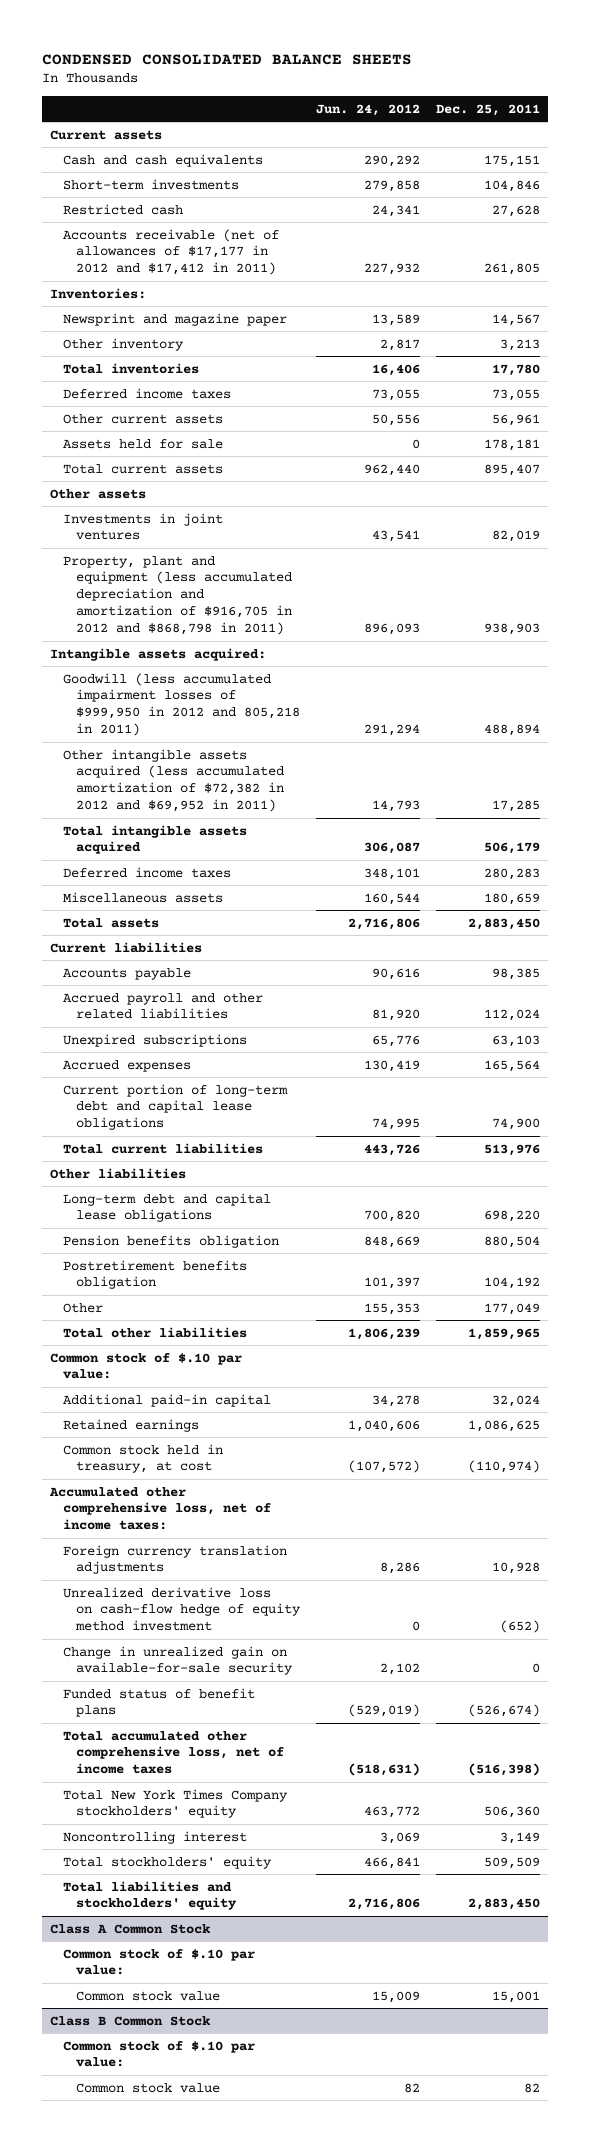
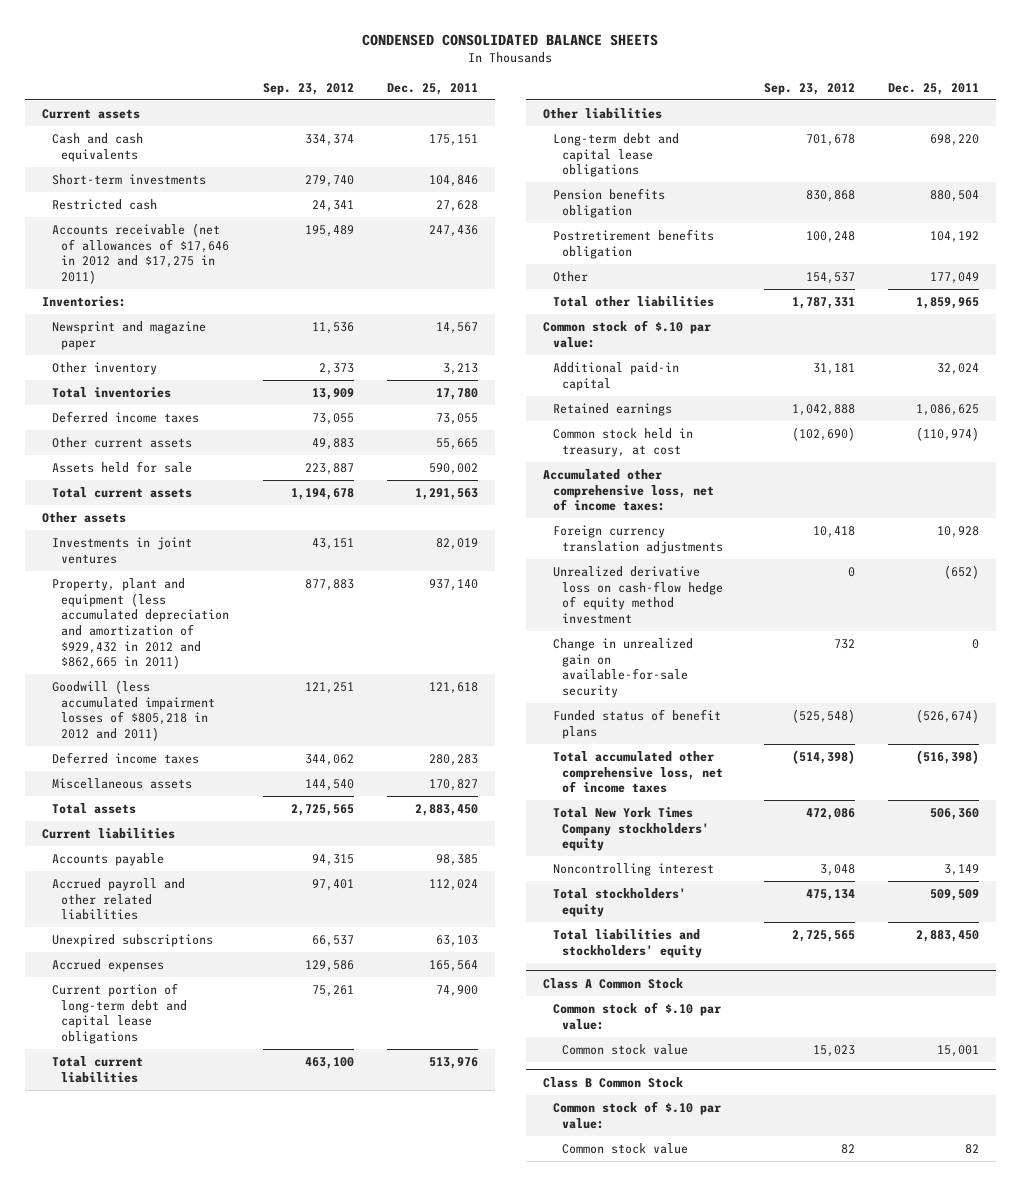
- | Jun. 24, 2012 | Dec. 25, 2011
+ | Sep. 23, 2012 | Dec. 25, 2011
- Accounts receivable (net of allowances of $17,177 in 2012 and $17,412 in 2011) | 227,932 | 261,805
+ Accounts receivable (net of allowances of $17,646 in 2012 and $17,275 in 2011) | 195,489 | 247,436
- Other current assets | 50,556 | 56,961
- Assets held for sale | 0 | 178,181
- Total current assets | 962,440 | 895,407
+ Other current assets | 49,883 | 55,665
+ Assets held for sale | 223,887 | 590,002
+ Total current assets | 1,194,678 | 1,291,563
- Property, plant and equipment (less accumulated depreciation and amortization of $916,705 in 2012 and $868,798 in 2011) | 896,093 | 938,903
- Intangible assets acquired:
- Goodwill (less accumulated impairment losses of $999,950 in 2012 and 805,218 in 2011) | 291,294 | 488,894
- Other intangible assets acquired (less accumulated amortization of $72,382 in 2012 and $69,952 in 2011) | 14,793 | 17,285
- Total intangible assets acquired | 306,087 | 506,179
+ Property, plant and equipment (less accumulated depreciation and amortization of $929,432 in 2012 and $862,665 in 2011) | 877,883 | 937,140
+ Goodwill (less accumulated impairment losses of $805,218 in 2012 and 2011) | 121,251 | 121,618
- Miscellaneous assets | 160,544 | 180,659
+ Miscellaneous assets | 144,540 | 170,827

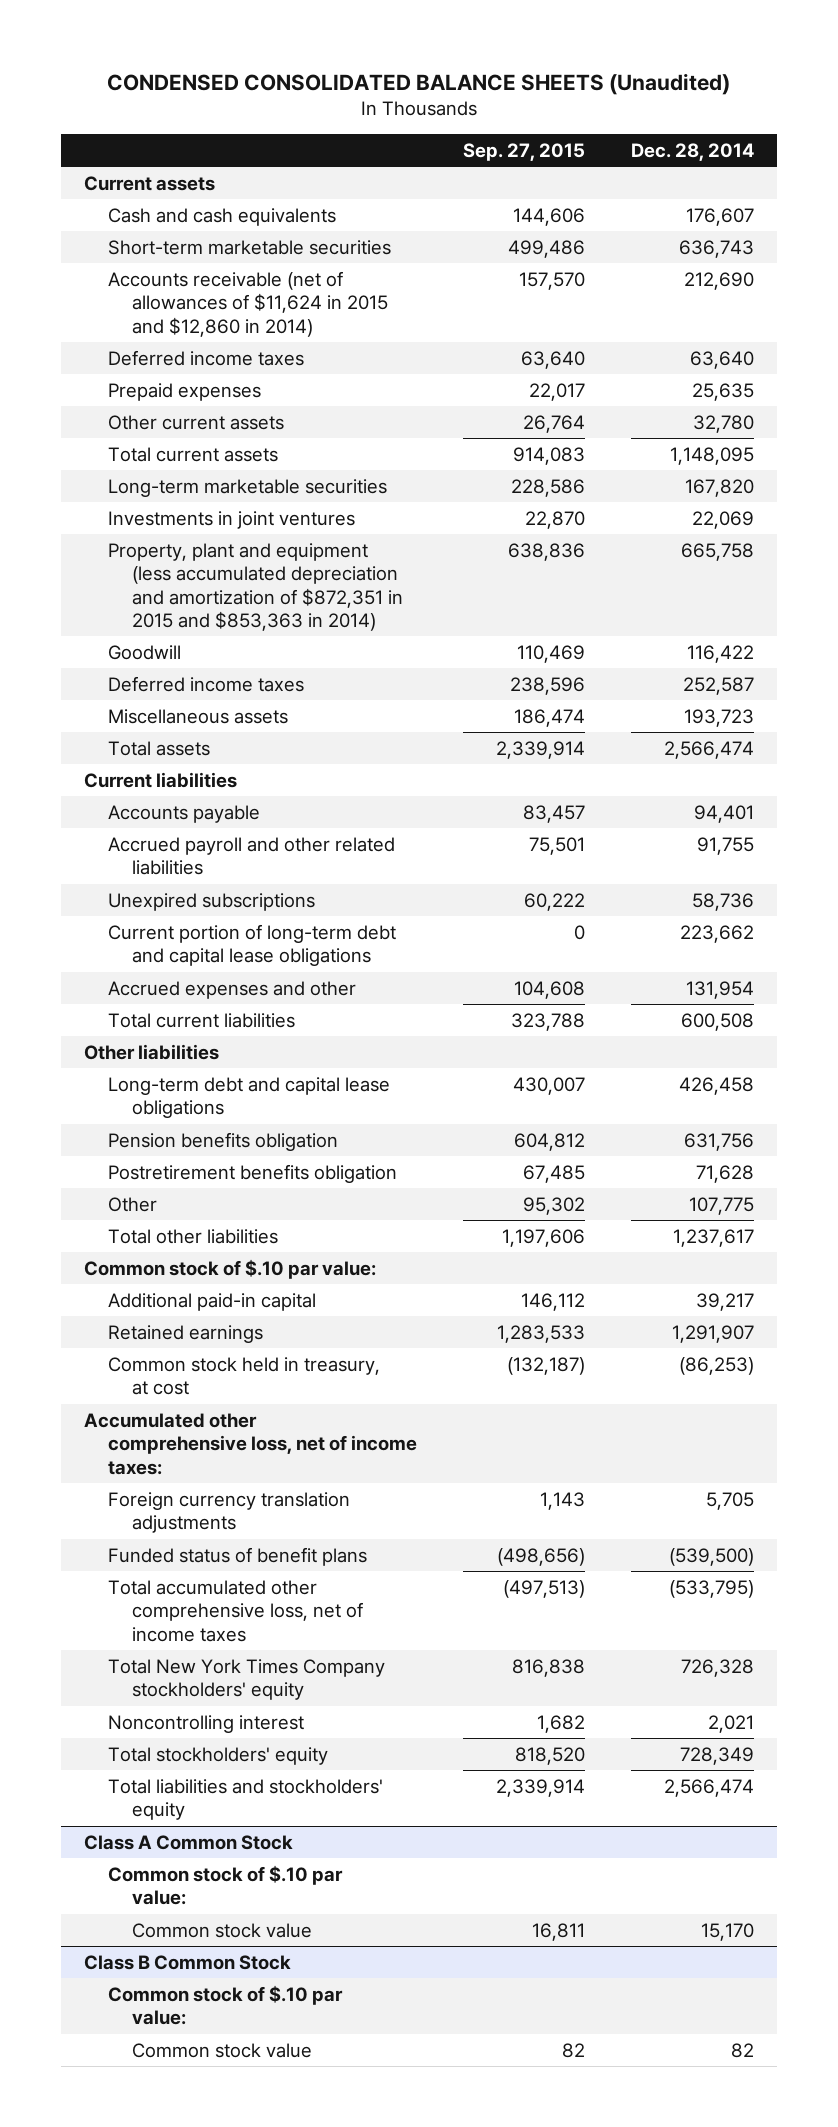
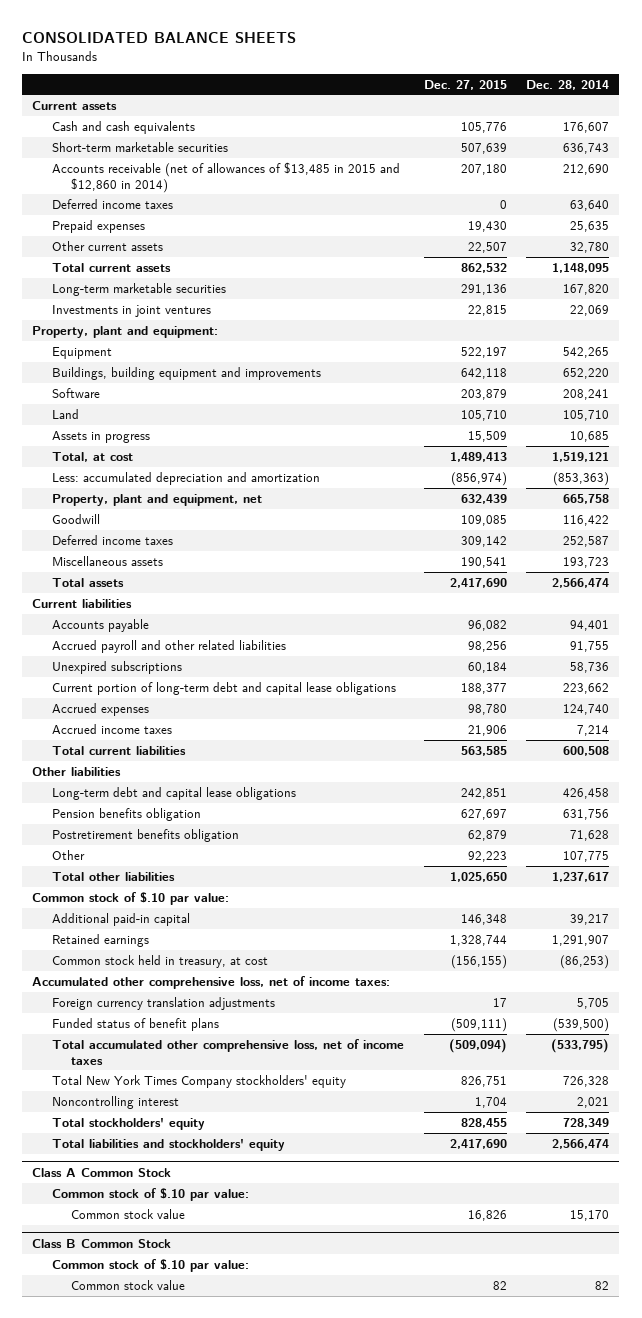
- CONDENSED CONSOLIDATED BALANCE SHEETS (Unaudited)
+ CONSOLIDATED BALANCE SHEETS
- | Sep. 27, 2015 | Dec. 28, 2014
+ | Dec. 27, 2015 | Dec. 28, 2014
- Accounts receivable (net of allowances of $11,624 in 2015 and $12,860 in 2014) | 157,570 | 212,690
+ Accounts receivable (net of allowances of $13,485 in 2015 and $12,860 in 2014) | 207,180 | 212,690
- Property, plant and equipment (less accumulated depreciation and amortization of $872,351 in 2015 and $853,363 in 2014) | 638,836 | 665,758
+ Property, plant and equipment:
+ Equipment | 522,197 | 542,265
+ Buildings, building equipment and improvements | 642,118 | 652,220
+ Software | 203,879 | 208,241
+ Land | 105,710 | 105,710
+ Assets in progress | 15,509 | 10,685
+ Total, at cost | 1,489,413 | 1,519,121
+ Less: accumulated depreciation and amortization | (856,974) | (853,363)
+ Property, plant and equipment, net | 632,439 | 665,758
- Accrued expenses and other | 104,608 | 131,954
+ Accrued expenses | 98,780 | 124,740
+ Accrued income taxes | 21,906 | 7,214

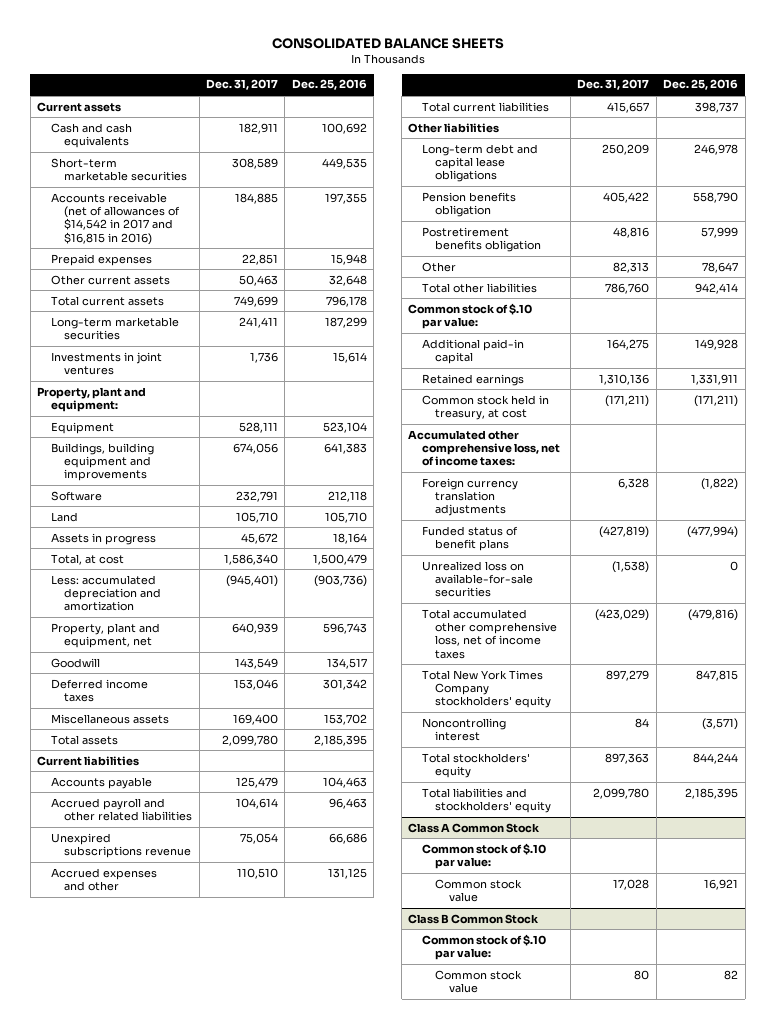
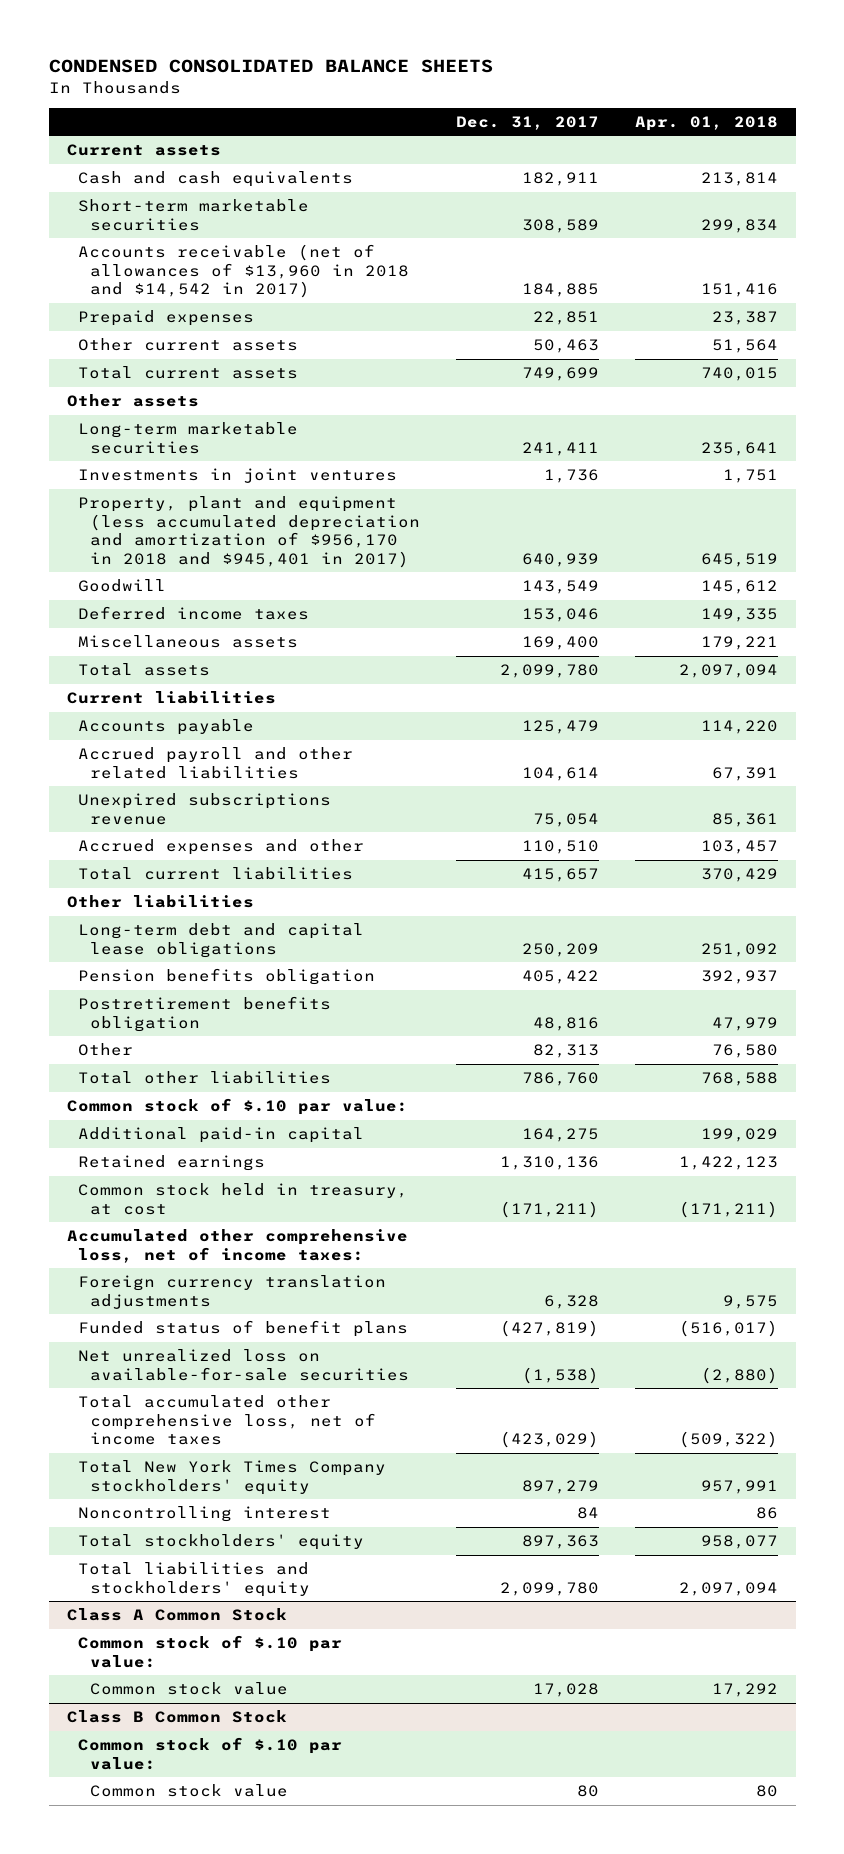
- CONSOLIDATED BALANCE SHEETS
+ CONDENSED CONSOLIDATED BALANCE SHEETS
- | Dec. 31, 2017 | Dec. 25, 2016
+ | Dec. 31, 2017 | Apr. 01, 2018
- Accounts receivable (net of allowances of $14,542 in 2017 and $16,815 in 2016) | 184,885 | 197,355
+ Accounts receivable (net of allowances of $13,960 in 2018 and $14,542 in 2017) | 184,885 | 151,416
+ Other assets
- Property, plant and equipment:
- Equipment | 528,111 | 523,104
- Buildings, building equipment and improvements | 674,056 | 641,383
- Software | 232,791 | 212,118
- Land | 105,710 | 105,710
- Assets in progress | 45,672 | 18,164
- Total, at cost | 1,586,340 | 1,500,479
- Less: accumulated depreciation and amortization | (945,401) | (903,736)
- Property, plant and equipment, net | 640,939 | 596,743
+ Property, plant and equipment (less accumulated depreciation and amortization of $956,170 in 2018 and $945,401 in 2017) | 640,939 | 645,519
- Unrealized loss on available-for-sale securities | (1,538) | 0
+ Net unrealized loss on available-for-sale securities | (1,538) | (2,880)

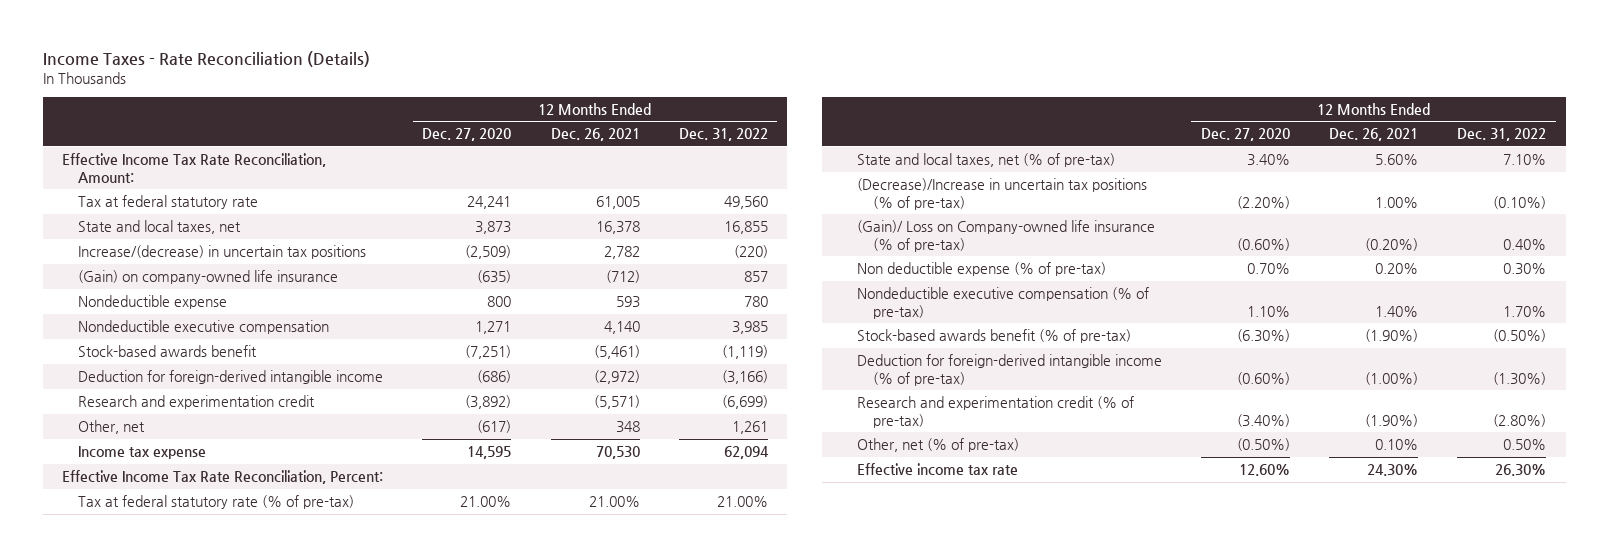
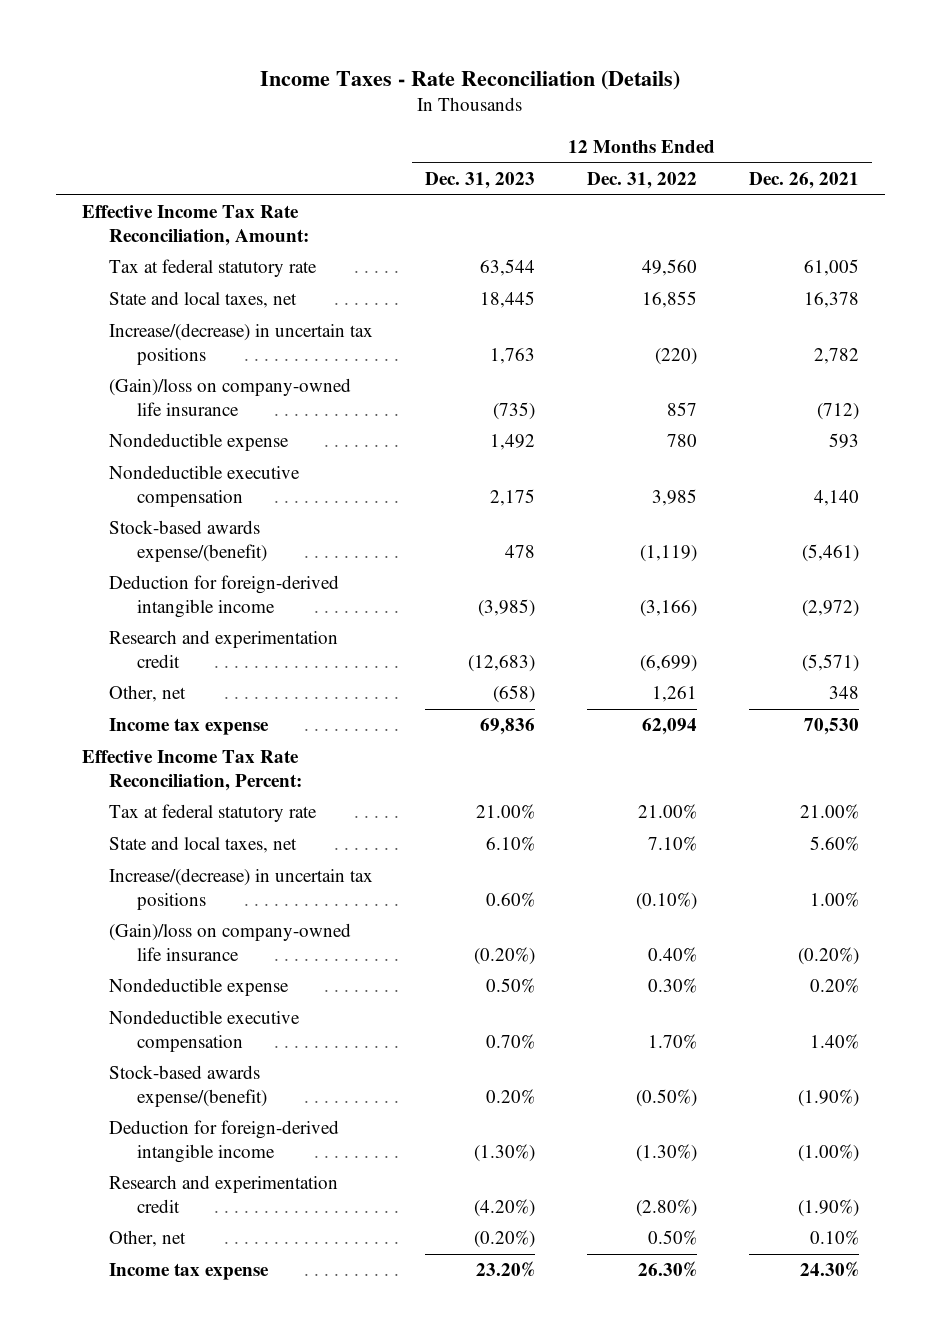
- | 12 Months Ended Dec. 27, 2020 | 12 Months Ended Dec. 26, 2021 | 12 Months Ended Dec. 31, 2022
+ | 12 Months Ended Dec. 31, 2023 | 12 Months Ended Dec. 31, 2022 | 12 Months Ended Dec. 26, 2021
- (Gain) on company-owned life insurance | (635) | (712) | 857
+ (Gain)/loss on company-owned life insurance | (735) | 857 | (712)
- Stock-based awards benefit | (7,251) | (5,461) | (1,119)
+ Stock-based awards expense/(benefit) | 478 | (1,119) | (5,461)
- Tax at federal statutory rate (% of pre-tax) | 21.00% | 21.00% | 21.00%
- State and local taxes, net (% of pre-tax) | 3.40% | 5.60% | 7.10%
- (Decrease)/Increase in uncertain tax positions (% of pre-tax) | (2.20%) | 1.00% | (0.10%)
- (Gain)/ Loss on Company-owned life insurance (% of pre-tax) | (0.60%) | (0.20%) | 0.40%
- Non deductible expense (% of pre-tax) | 0.70% | 0.20% | 0.30%
- Nondeductible executive compensation (% of pre-tax) | 1.10% | 1.40% | 1.70%
- Stock-based awards benefit (% of pre-tax) | (6.30%) | (1.90%) | (0.50%)
- Deduction for foreign-derived intangible income (% of pre-tax) | (0.60%) | (1.00%) | (1.30%)
- Research and experimentation credit (% of pre-tax) | (3.40%) | (1.90%) | (2.80%)
- Other, net (% of pre-tax) | (0.50%) | 0.10% | 0.50%
- Effective income tax rate | 12.60% | 24.30% | 26.30%
+ Tax at federal statutory rate | 21.00% | 21.00% | 21.00%
+ State and local taxes, net | 6.10% | 7.10% | 5.60%
+ Increase/(decrease) in uncertain tax positions | 0.60% | (0.10%) | 1.00%
+ (Gain)/loss on company-owned life insurance | (0.20%) | 0.40% | (0.20%)
+ Nondeductible expense | 0.50% | 0.30% | 0.20%
+ Nondeductible executive compensation | 0.70% | 1.70% | 1.40%
+ Stock-based awards expense/(benefit) | 0.20% | (0.50%) | (1.90%)
+ Deduction for foreign-derived intangible income | (1.30%) | (1.30%) | (1.00%)
+ Research and experimentation credit | (4.20%) | (2.80%) | (1.90%)
+ Other, net | (0.20%) | 0.50% | 0.10%
+ Income tax expense | 23.20% | 26.30% | 24.30%

